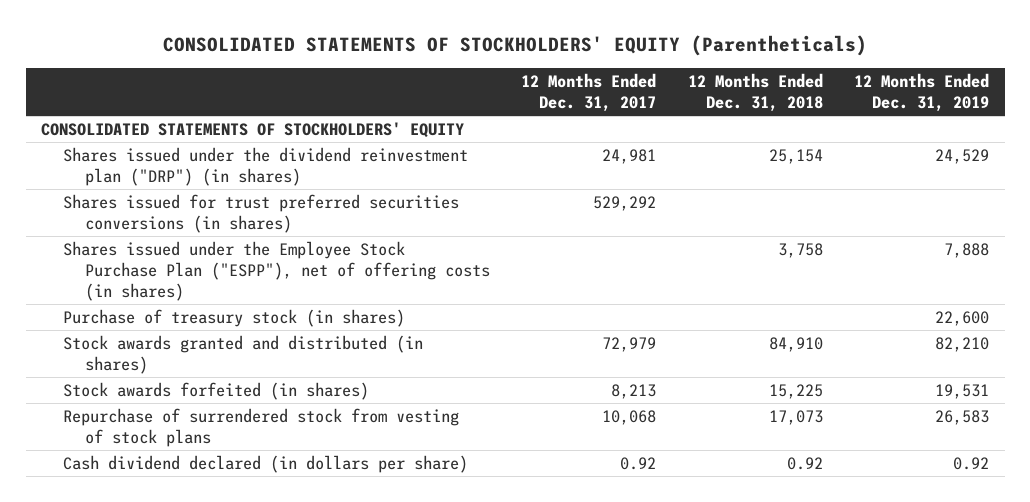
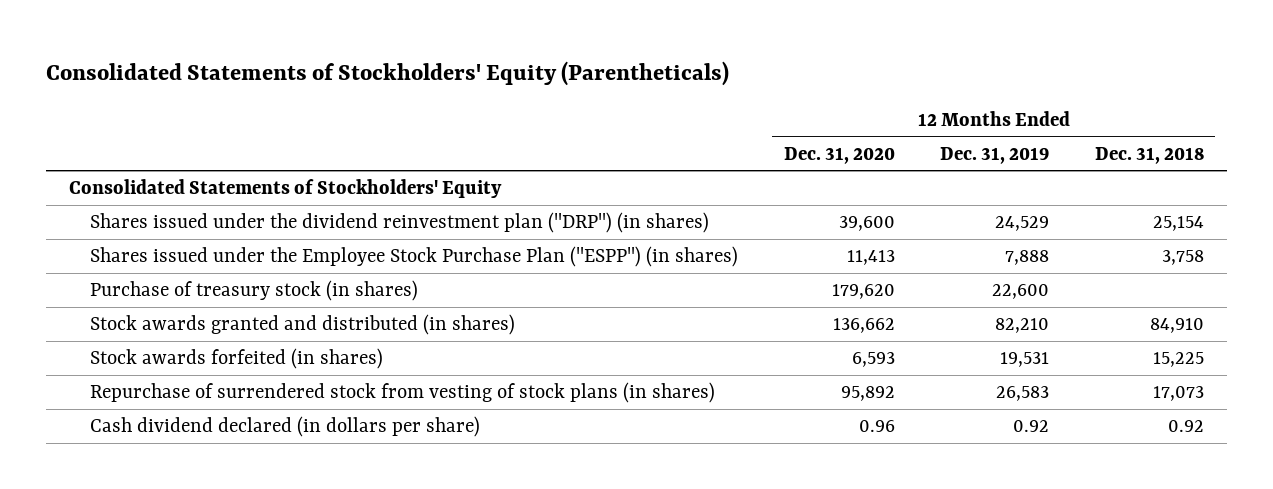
- CONSOLIDATED STATEMENTS OF STOCKHOLDERS' EQUITY (Parentheticals)
+ Consolidated Statements of Stockholders' Equity (Parentheticals)
- | 12 Months Ended Dec. 31, 2017 | 12 Months Ended Dec. 31, 2018 | 12 Months Ended Dec. 31, 2019
+ | 12 Months Ended Dec. 31, 2020 | 12 Months Ended Dec. 31, 2019 | 12 Months Ended Dec. 31, 2018
- CONSOLIDATED STATEMENTS OF STOCKHOLDERS' EQUITY
+ Consolidated Statements of Stockholders' Equity
- Shares issued for trust preferred securities conversions (in shares) | 529,292 | |
- Shares issued under the Employee Stock Purchase Plan ("ESPP"), net of offering costs (in shares) | | 3,758 | 7,888
+ Shares issued under the Employee Stock Purchase Plan ("ESPP") (in shares) | 11,413 | 7,888 | 3,758
- Repurchase of surrendered stock from vesting of stock plans | 10,068 | 17,073 | 26,583
+ Repurchase of surrendered stock from vesting of stock plans (in shares) | 95,892 | 26,583 | 17,073

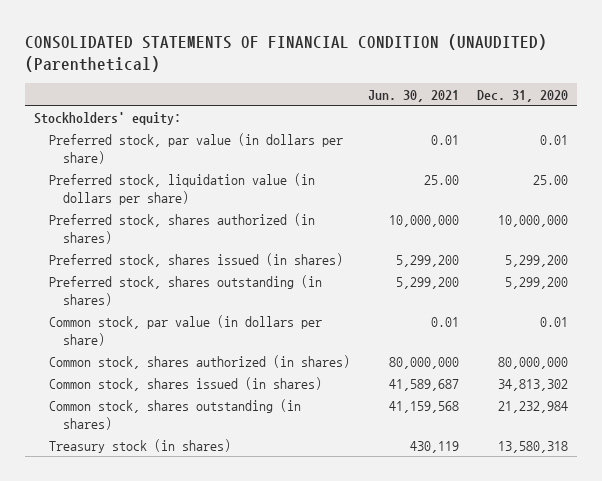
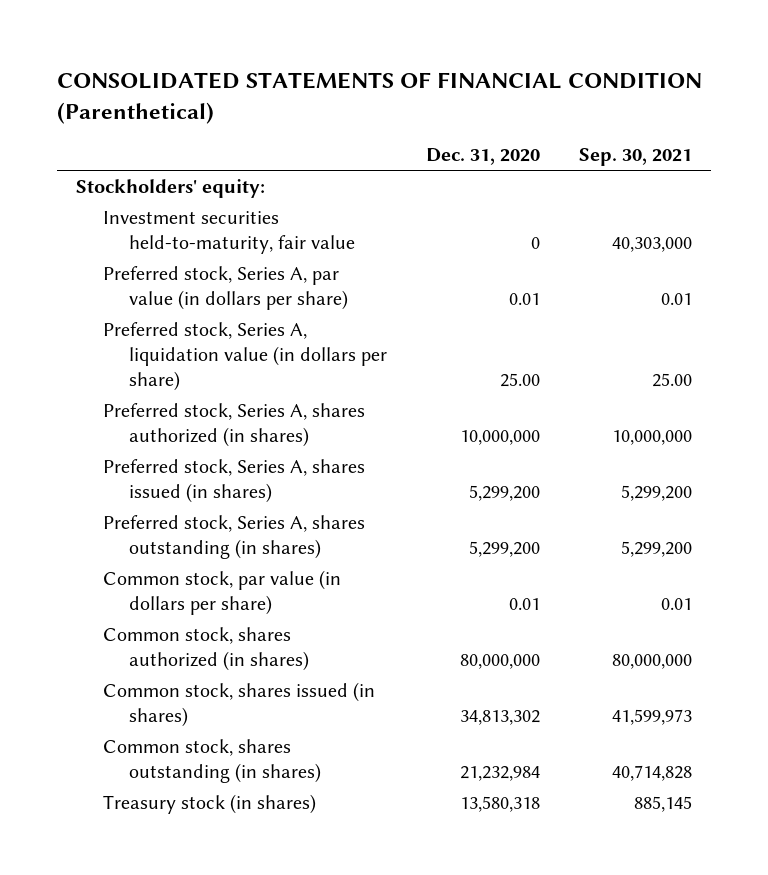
- CONSOLIDATED STATEMENTS OF FINANCIAL CONDITION (UNAUDITED) (Parenthetical)
+ CONSOLIDATED STATEMENTS OF FINANCIAL CONDITION (Parenthetical)
- | Jun. 30, 2021 | Dec. 31, 2020
+ | Dec. 31, 2020 | Sep. 30, 2021
- Preferred stock, par value (in dollars per share) | 0.01 | 0.01
- Preferred stock, liquidation value (in dollars per share) | 25.00 | 25.00
- Preferred stock, shares authorized (in shares) | 10,000,000 | 10,000,000
- Preferred stock, shares issued (in shares) | 5,299,200 | 5,299,200
- Preferred stock, shares outstanding (in shares) | 5,299,200 | 5,299,200
+ Investment securities held-to-maturity, fair value | 0 | 40,303,000
+ Preferred stock, Series A, par value (in dollars per share) | 0.01 | 0.01
+ Preferred stock, Series A, liquidation value (in dollars per share) | 25.00 | 25.00
+ Preferred stock, Series A, shares authorized (in shares) | 10,000,000 | 10,000,000
+ Preferred stock, Series A, shares issued (in shares) | 5,299,200 | 5,299,200
+ Preferred stock, Series A, shares outstanding (in shares) | 5,299,200 | 5,299,200

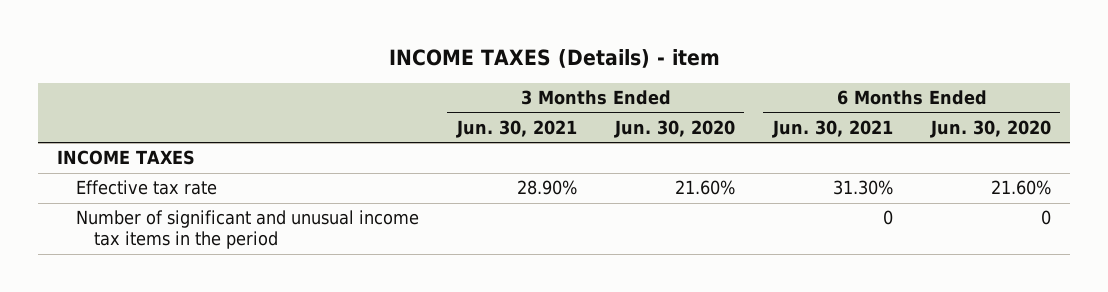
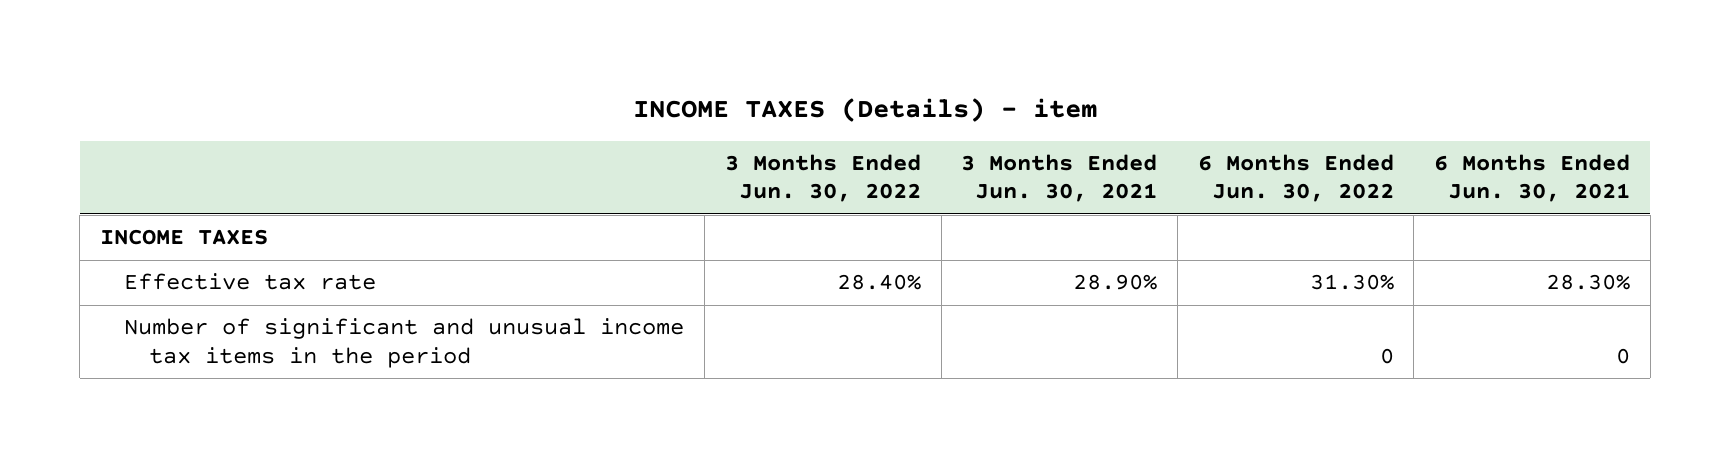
- | 3 Months Ended Jun. 30, 2021 | 3 Months Ended Jun. 30, 2020 | 6 Months Ended Jun. 30, 2021 | 6 Months Ended Jun. 30, 2020
+ | 3 Months Ended Jun. 30, 2022 | 3 Months Ended Jun. 30, 2021 | 6 Months Ended Jun. 30, 2022 | 6 Months Ended Jun. 30, 2021
- Effective tax rate | 28.90% | 21.60% | 31.30% | 21.60%
+ Effective tax rate | 28.40% | 28.90% | 31.30% | 28.30%

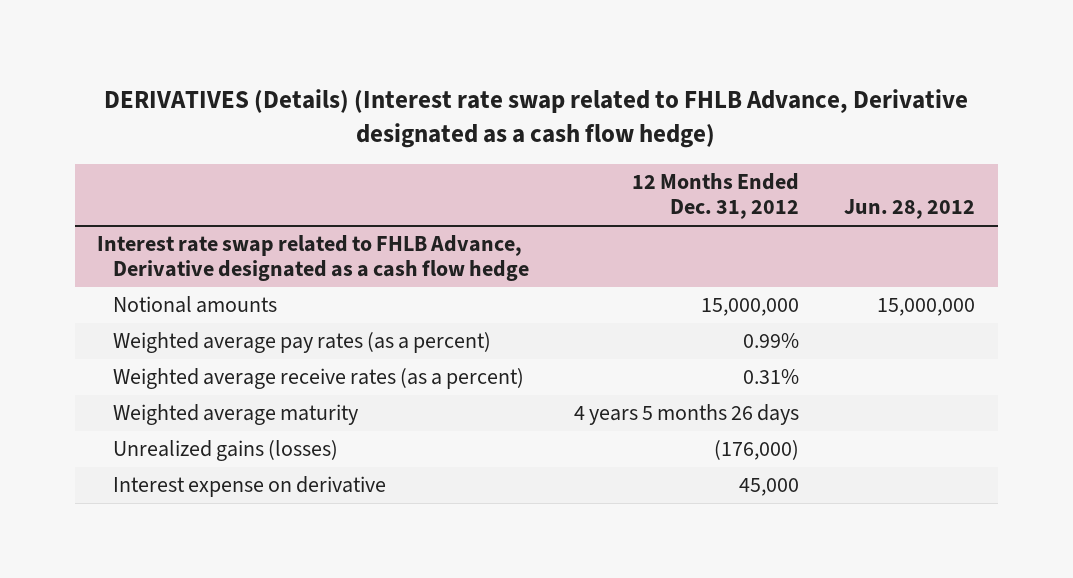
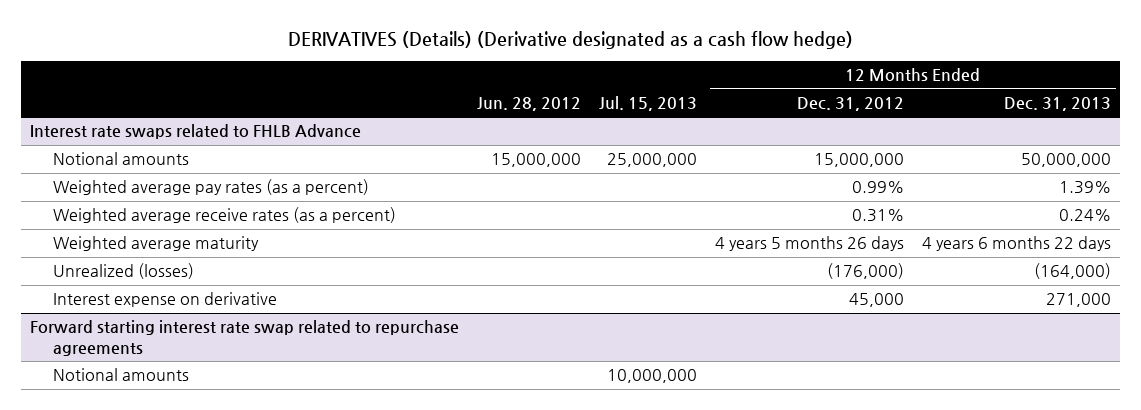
- DERIVATIVES (Details) (Interest rate swap related to FHLB Advance, Derivative designated as a cash flow hedge)
+ DERIVATIVES (Details) (Derivative designated as a cash flow hedge)
- | 12 Months Ended Dec. 31, 2012 | Jun. 28, 2012
+ | Jun. 28, 2012 | Jul. 15, 2013 | 12 Months Ended Dec. 31, 2012 | 12 Months Ended Dec. 31, 2013
- Interest rate swap related to FHLB Advance, Derivative designated as a cash flow hedge
+ Interest rate swaps related to FHLB Advance
- Unrealized gains (losses) | (176,000) |
+ Unrealized (losses) | | | (176,000) | (164,000)
+ Forward starting interest rate swap related to repurchase agreements
+ Notional amounts | | 10,000,000 | |

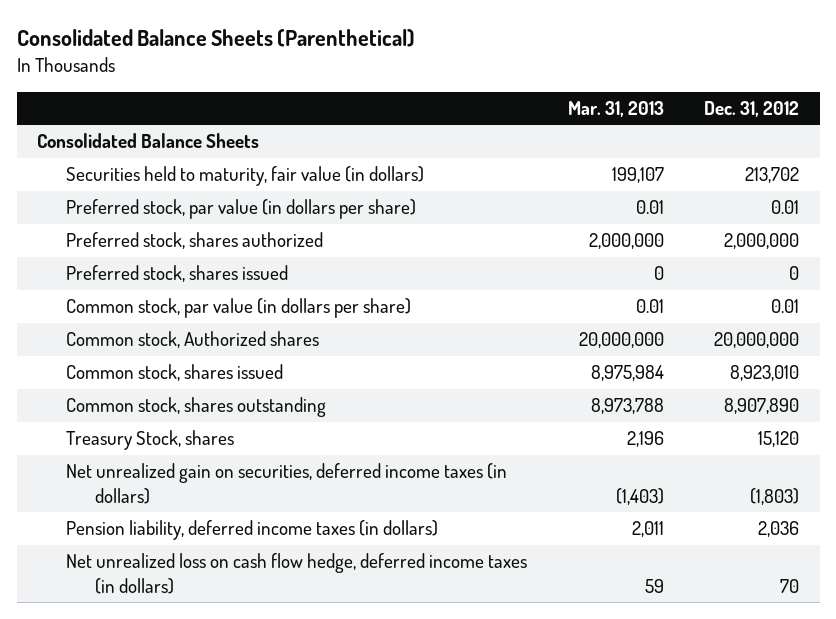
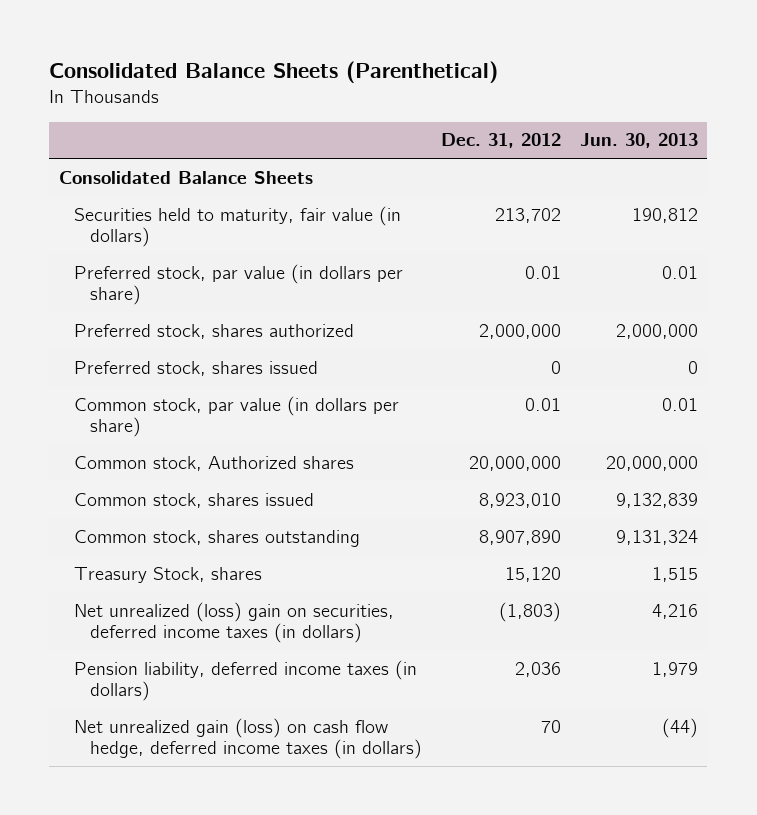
- | Mar. 31, 2013 | Dec. 31, 2012
+ | Dec. 31, 2012 | Jun. 30, 2013
- Net unrealized gain on securities, deferred income taxes (in dollars) | (1,403) | (1,803)
+ Net unrealized (loss) gain on securities, deferred income taxes (in dollars) | (1,803) | 4,216
- Net unrealized loss on cash flow hedge, deferred income taxes (in dollars) | 59 | 70
+ Net unrealized gain (loss) on cash flow hedge, deferred income taxes (in dollars) | 70 | (44)

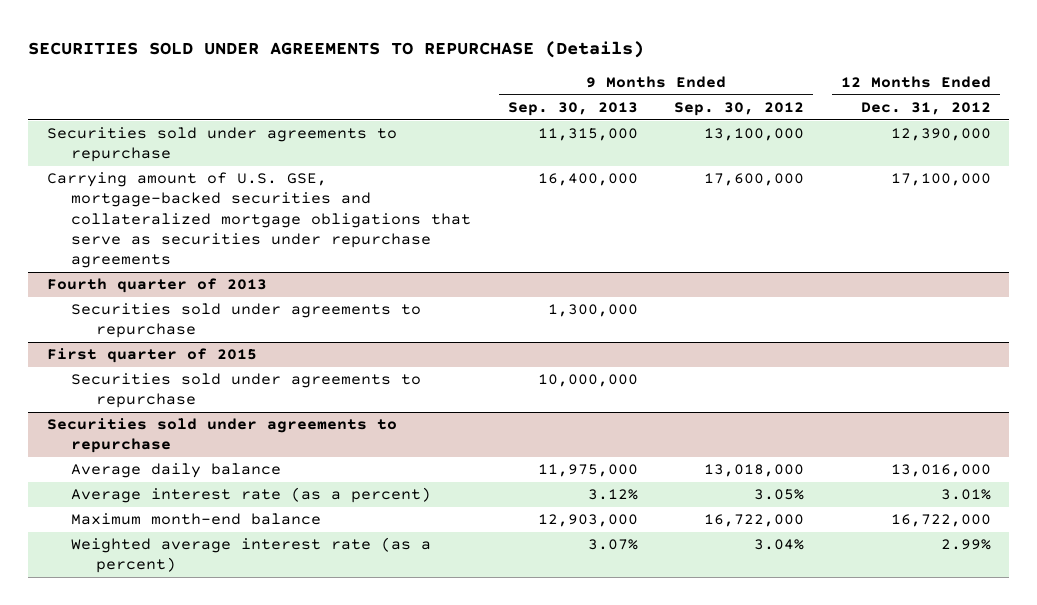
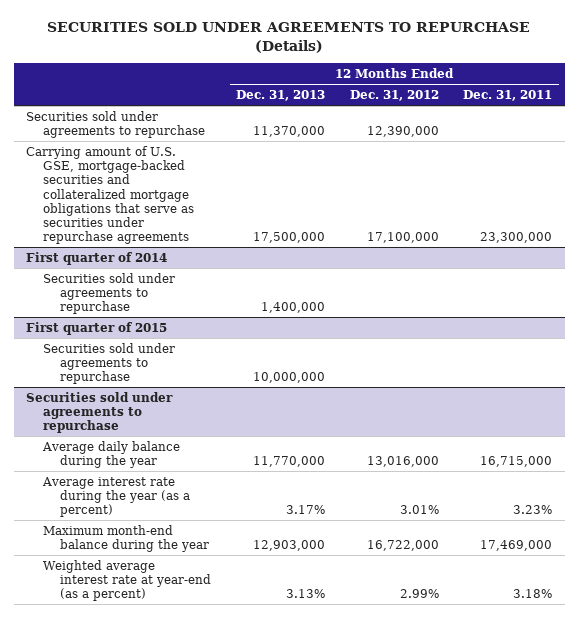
- | 9 Months Ended Sep. 30, 2013 | 9 Months Ended Sep. 30, 2012 | 12 Months Ended Dec. 31, 2012
+ | 12 Months Ended Dec. 31, 2013 | 12 Months Ended Dec. 31, 2012 | 12 Months Ended Dec. 31, 2011
- Fourth quarter of 2013
+ First quarter of 2014
@ Securities sold under agreements to repurchase
- Average daily balance | 11,975,000 | 13,018,000 | 13,016,000
- Average interest rate (as a percent) | 3.12% | 3.05% | 3.01%
- Maximum month-end balance | 12,903,000 | 16,722,000 | 16,722,000
- Weighted average interest rate (as a percent) | 3.07% | 3.04% | 2.99%
+ Average daily balance during the year | 11,770,000 | 13,016,000 | 16,715,000
+ Average interest rate during the year (as a percent) | 3.17% | 3.01% | 3.23%
+ Maximum month-end balance during the year | 12,903,000 | 16,722,000 | 17,469,000
+ Weighted average interest rate at year-end (as a percent) | 3.13% | 2.99% | 3.18%

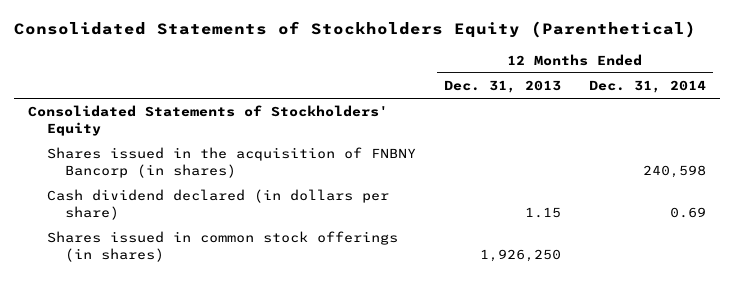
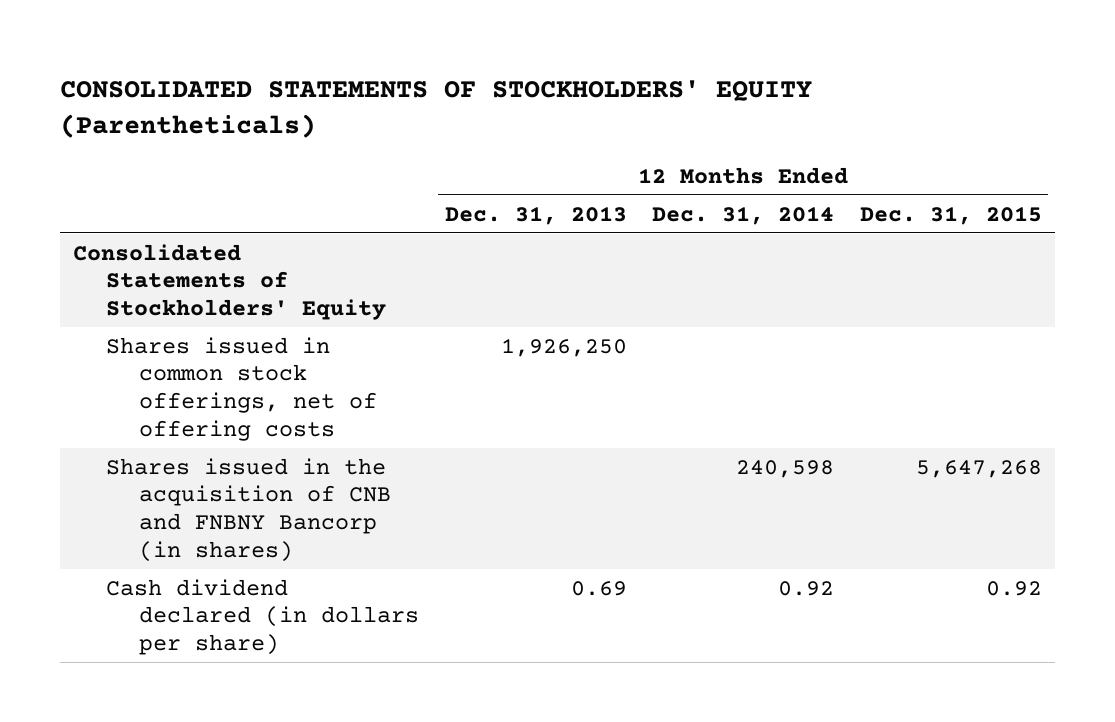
- Consolidated Statements of Stockholders Equity (Parenthetical)
+ CONSOLIDATED STATEMENTS OF STOCKHOLDERS' EQUITY (Parentheticals)
- | 12 Months Ended Dec. 31, 2013 | 12 Months Ended Dec. 31, 2014
+ | 12 Months Ended Dec. 31, 2013 | 12 Months Ended Dec. 31, 2014 | 12 Months Ended Dec. 31, 2015
- Shares issued in the acquisition of FNBNY Bancorp (in shares) | | 240,598
- Cash dividend declared (in dollars per share) | 1.15 | 0.69
- Shares issued in common stock offerings (in shares) | 1,926,250 |
+ Shares issued in common stock offerings, net of offering costs | 1,926,250 | |
+ Shares issued in the acquisition of CNB and FNBNY Bancorp (in shares) | | 240,598 | 5,647,268
+ Cash dividend declared (in dollars per share) | 0.69 | 0.92 | 0.92

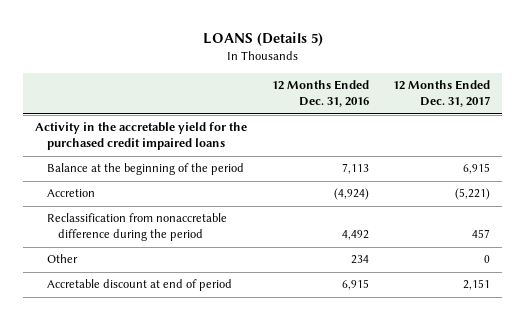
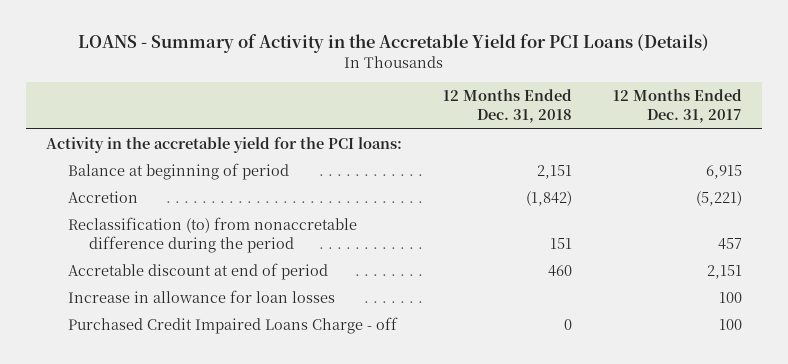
- LOANS (Details 5)
+ LOANS - Summary of Activity in the Accretable Yield for PCI Loans (Details)
- | 12 Months Ended Dec. 31, 2016 | 12 Months Ended Dec. 31, 2017
+ | 12 Months Ended Dec. 31, 2018 | 12 Months Ended Dec. 31, 2017
- Activity in the accretable yield for the purchased credit impaired loans
- Balance at the beginning of the period | 7,113 | 6,915
+ Activity in the accretable yield for the PCI loans:
+ Balance at beginning of period | 2,151 | 6,915
- Reclassification from nonaccretable difference during the period | 4,492 | 457
- Other | 234 | 0
+ Reclassification (to) from nonaccretable difference during the period | 151 | 457
+ Increase in allowance for loan losses | | 100
+ Purchased Credit Impaired Loans Charge - off | 0 | 100

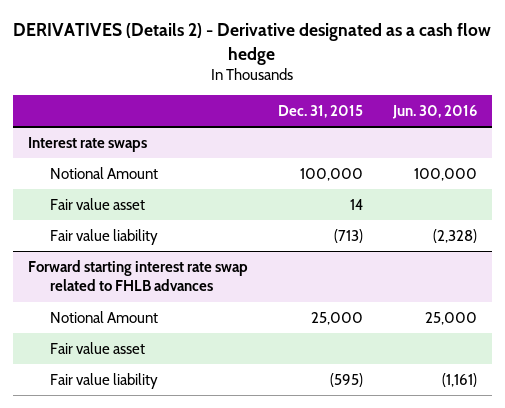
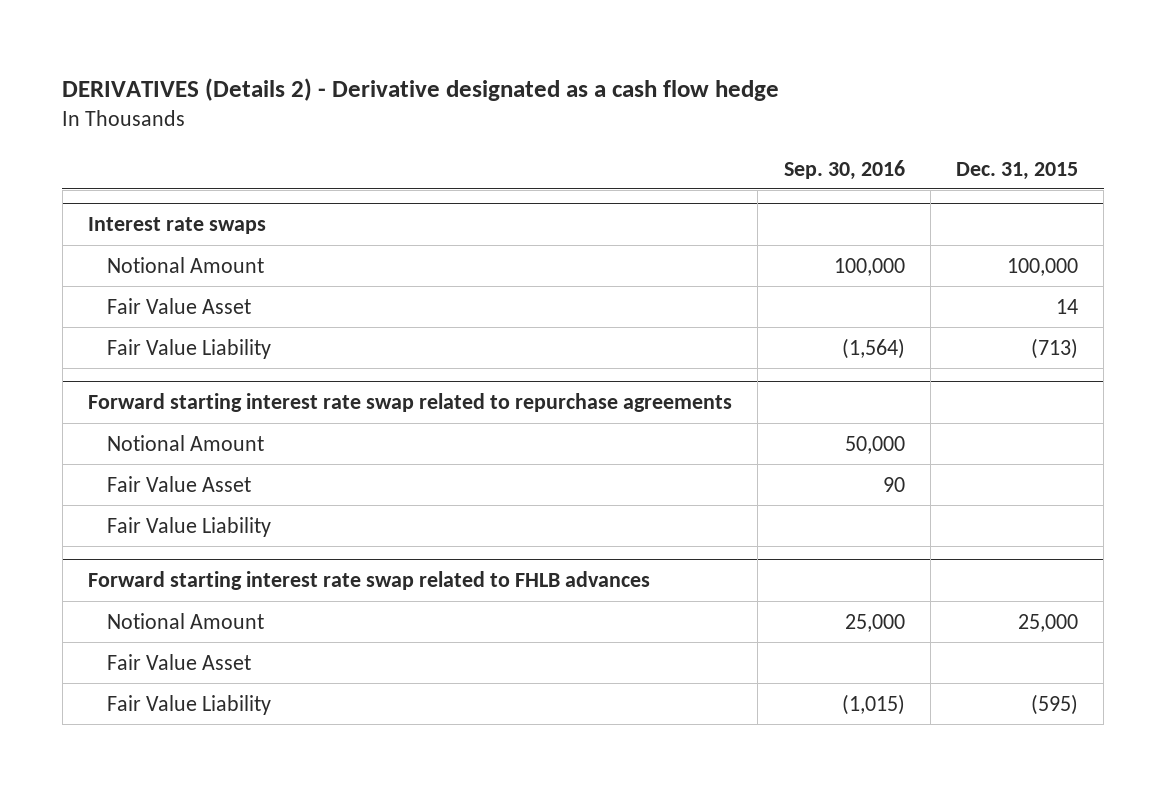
- | Dec. 31, 2015 | Jun. 30, 2016
+ | Sep. 30, 2016 | Dec. 31, 2015
@ Interest rate swaps
- Fair value asset | 14 |
- Fair value liability | (713) | (2,328)
+ Fair Value Asset | | 14
+ Fair Value Liability | (1,564) | (713)
+ Forward starting interest rate swap related to repurchase agreements
+ Notional Amount | 50,000 |
+ Fair Value Asset | 90 |
+ Fair Value Liability
@ Forward starting interest rate swap related to FHLB advances
- Fair value asset
- Fair value liability | (595) | (1,161)
+ Fair Value Asset
+ Fair Value Liability | (1,015) | (595)

